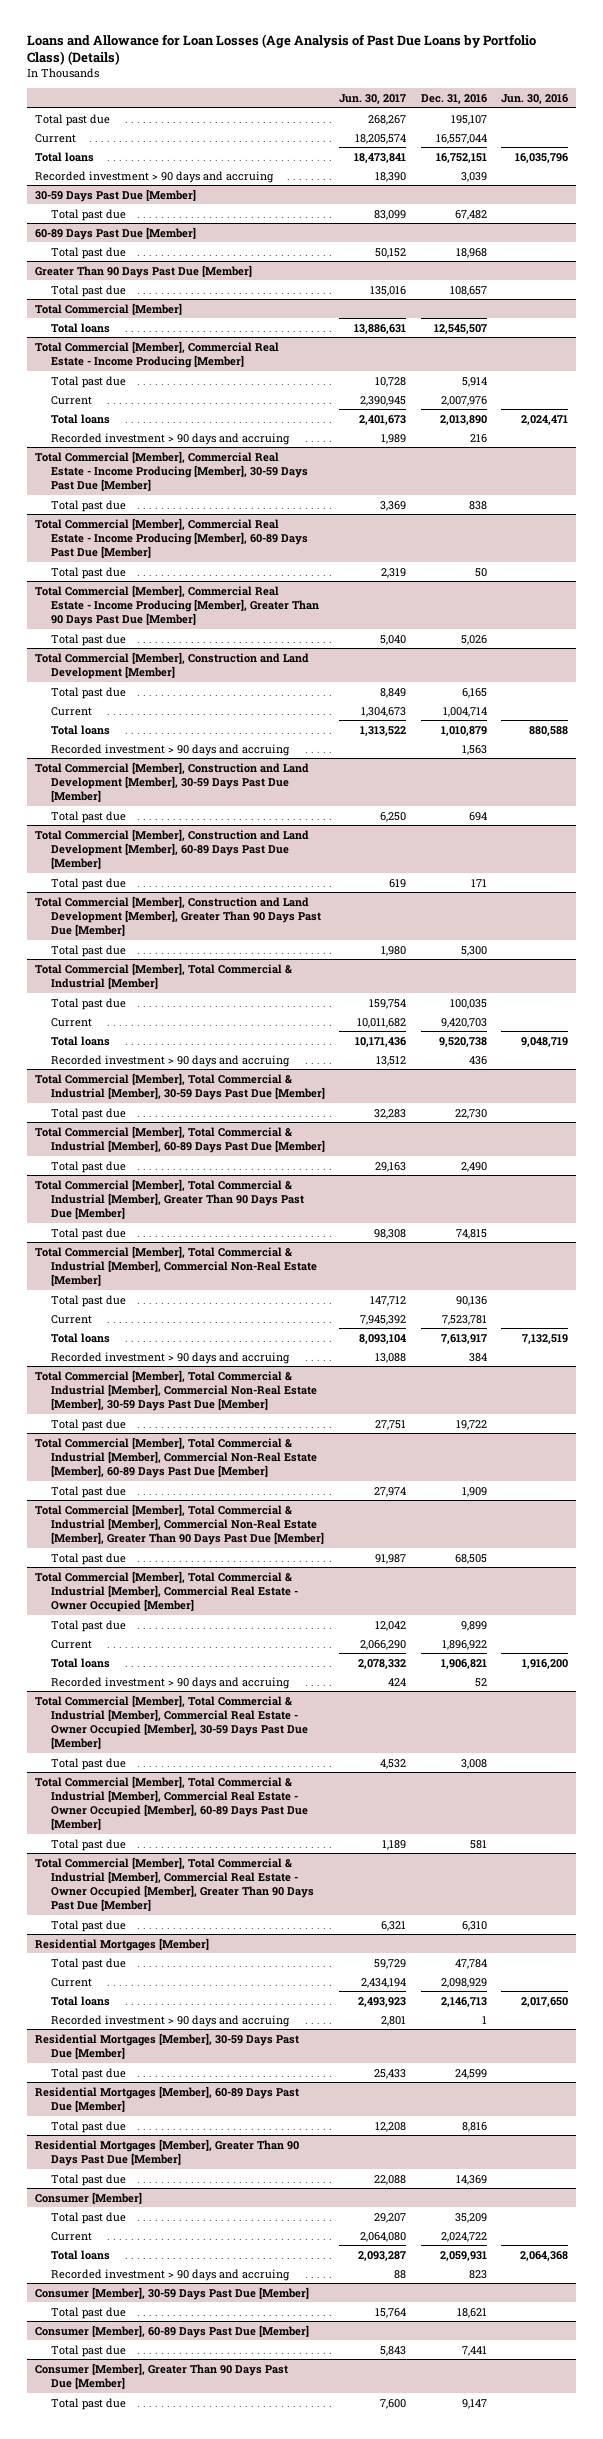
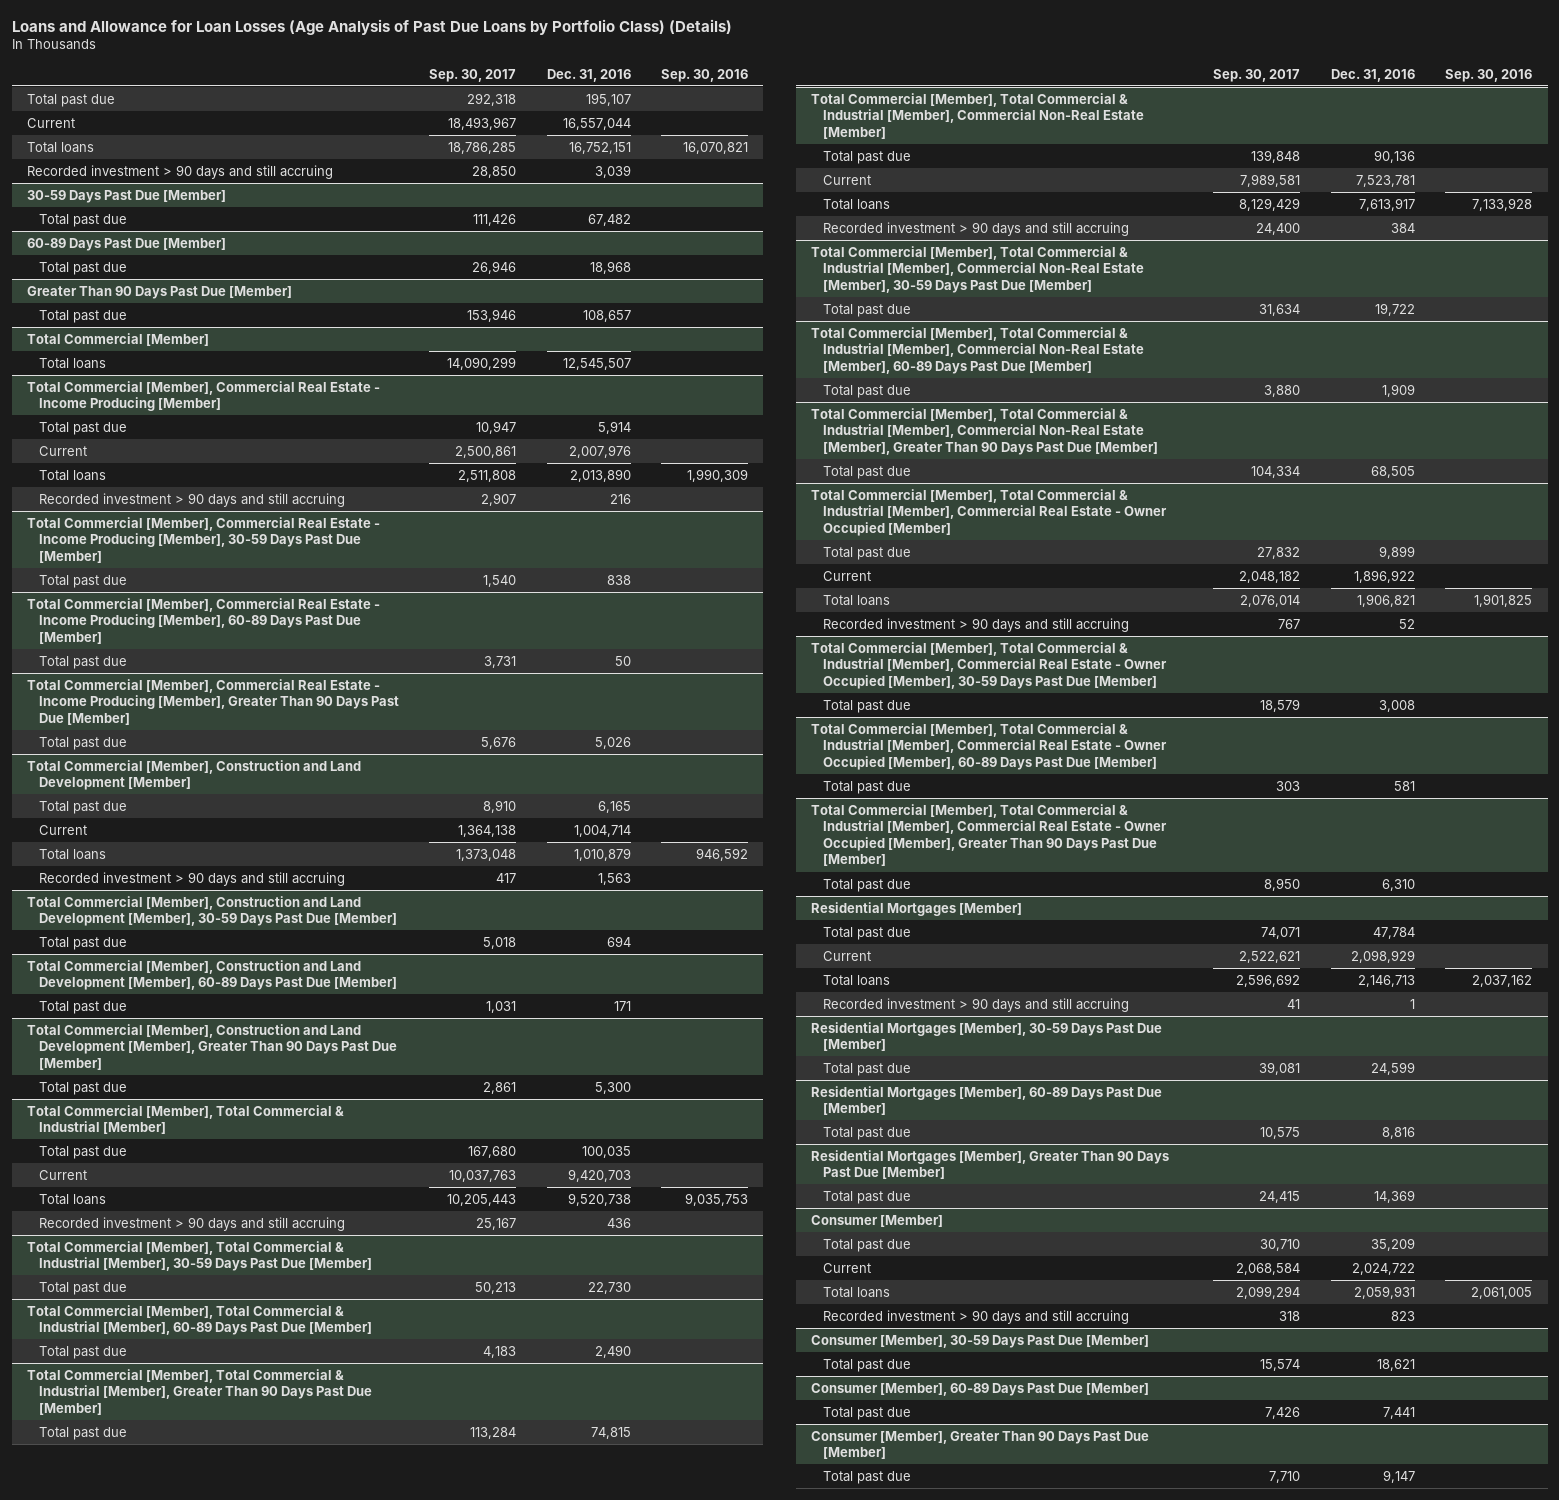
- | Jun. 30, 2017 | Dec. 31, 2016 | Jun. 30, 2016
+ | Sep. 30, 2017 | Dec. 31, 2016 | Sep. 30, 2016
- Recorded investment > 90 days and accruing | 18,390 | 3,039 |
+ Recorded investment > 90 days and still accruing | 28,850 | 3,039 |
@ Total Commercial [Member], Commercial Real Estate - Income Producing [Member]
- Recorded investment > 90 days and accruing | 1,989 | 216 |
+ Recorded investment > 90 days and still accruing | 2,907 | 216 |
@ Total Commercial [Member], Construction and Land Development [Member]
- Recorded investment > 90 days and accruing | | 1,563 |
+ Recorded investment > 90 days and still accruing | 417 | 1,563 |
@ Total Commercial [Member], Total Commercial & Industrial [Member]
- Recorded investment > 90 days and accruing | 13,512 | 436 |
+ Recorded investment > 90 days and still accruing | 25,167 | 436 |
@ Total Commercial [Member], Total Commercial & Industrial [Member], Commercial Non-Real Estate [Member]
- Recorded investment > 90 days and accruing | 13,088 | 384 |
+ Recorded investment > 90 days and still accruing | 24,400 | 384 |
@ Total Commercial [Member], Total Commercial & Industrial [Member], Commercial Real Estate - Owner Occupied [Member]
- Recorded investment > 90 days and accruing | 424 | 52 |
+ Recorded investment > 90 days and still accruing | 767 | 52 |
@ Residential Mortgages [Member]
- Recorded investment > 90 days and accruing | 2,801 | 1 |
+ Recorded investment > 90 days and still accruing | 41 | 1 |
@ Consumer [Member]
- Recorded investment > 90 days and accruing | 88 | 823 |
+ Recorded investment > 90 days and still accruing | 318 | 823 |

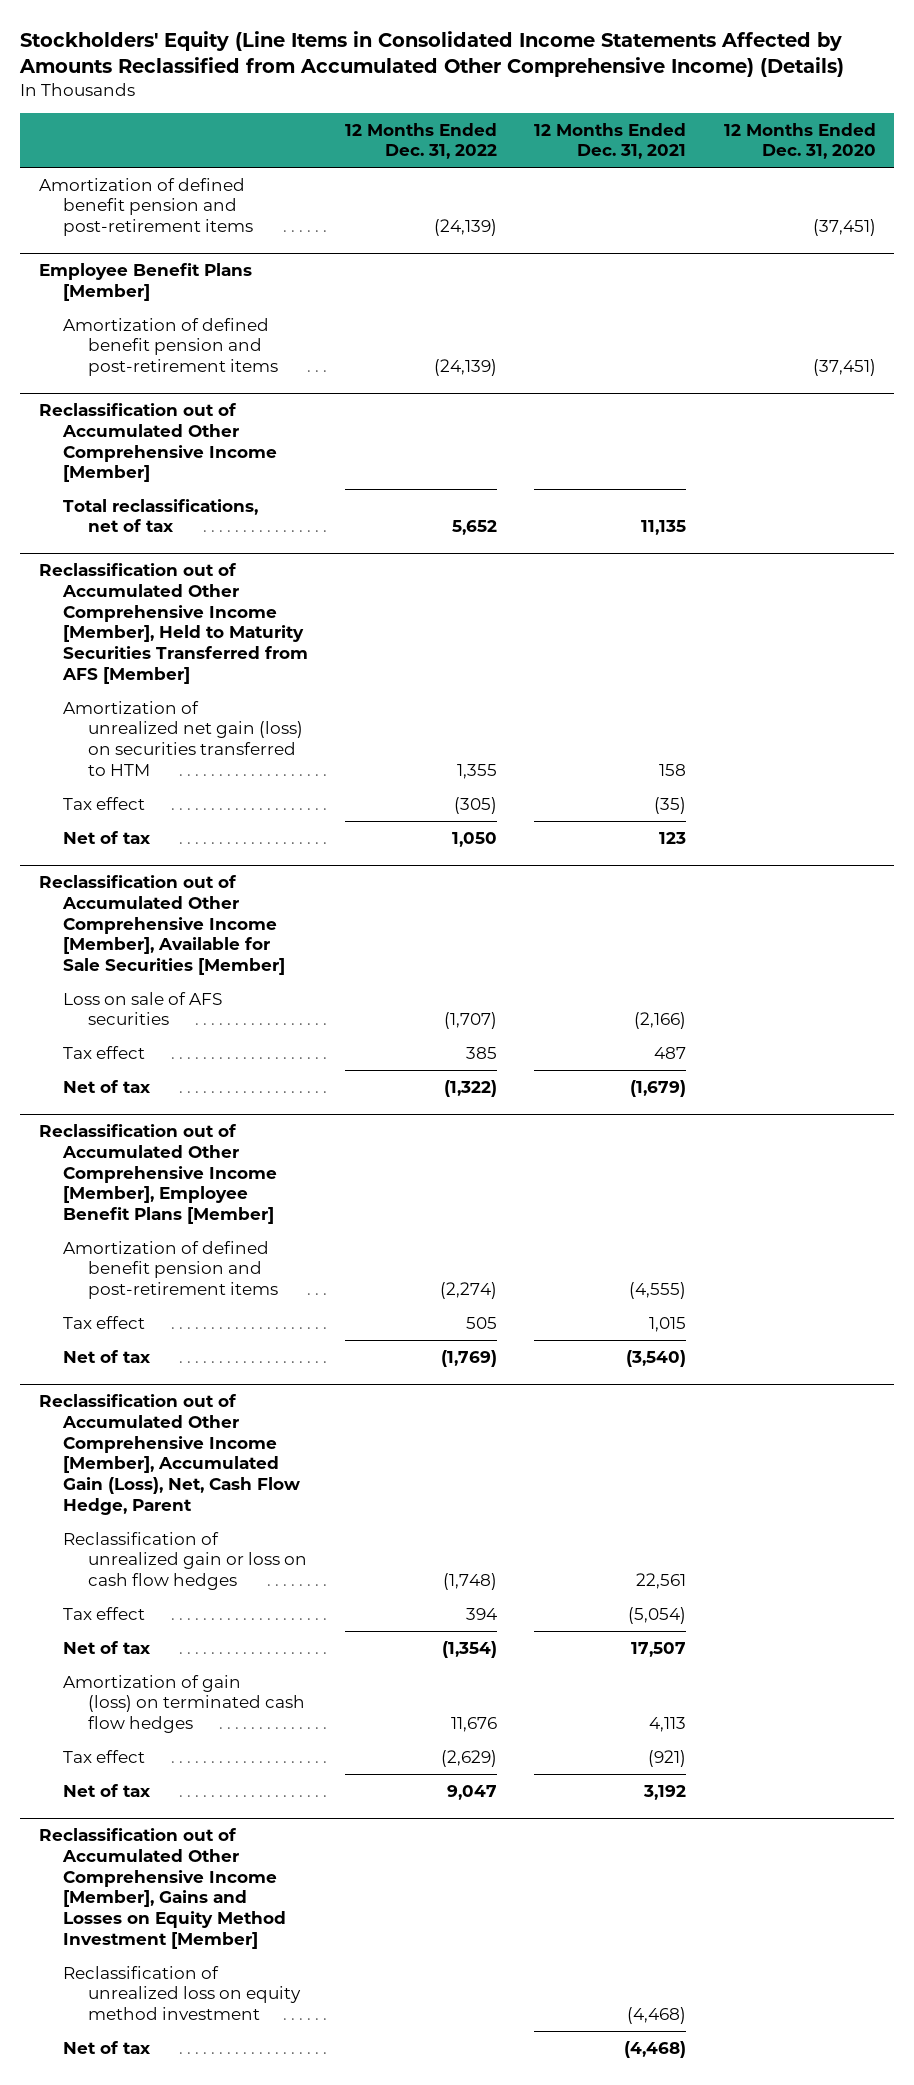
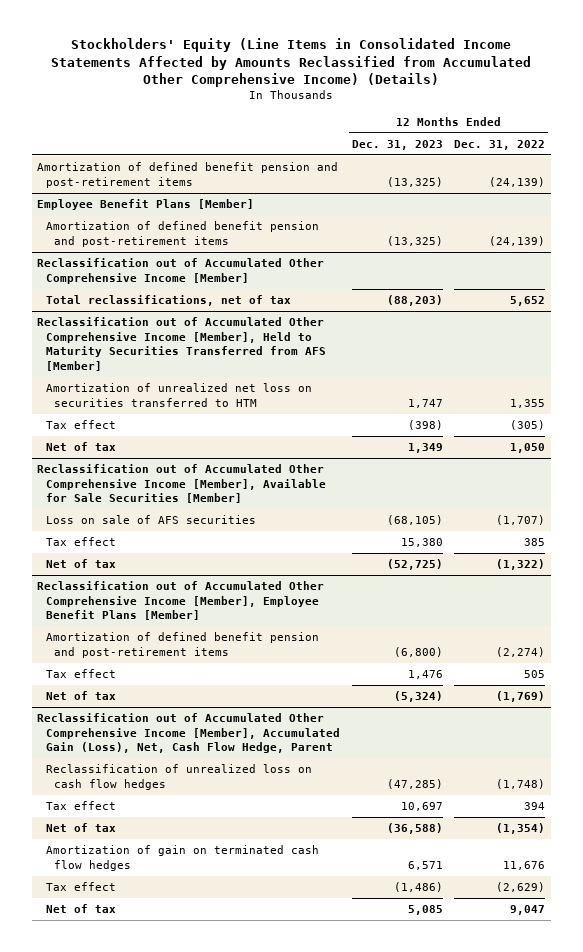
- | 12 Months Ended Dec. 31, 2022 | 12 Months Ended Dec. 31, 2021 | 12 Months Ended Dec. 31, 2020
+ | 12 Months Ended Dec. 31, 2023 | 12 Months Ended Dec. 31, 2022
@ Reclassification out of Accumulated Other Comprehensive Income [Member], Held to Maturity Securities Transferred from AFS [Member]
- Amortization of unrealized net gain (loss) on securities transferred to HTM | 1,355 | 158 |
+ Amortization of unrealized net loss on securities transferred to HTM | 1,747 | 1,355
@ Reclassification out of Accumulated Other Comprehensive Income [Member], Accumulated Gain (Loss), Net, Cash Flow Hedge, Parent
- Reclassification of unrealized gain or loss on cash flow hedges | (1,748) | 22,561 |
+ Reclassification of unrealized loss on cash flow hedges | (47,285) | (1,748)
- Amortization of gain (loss) on terminated cash flow hedges | 11,676 | 4,113 |
+ Amortization of gain on terminated cash flow hedges | 6,571 | 11,676
- Reclassification out of Accumulated Other Comprehensive Income [Member], Gains and Losses on Equity Method Investment [Member]
- Reclassification of unrealized loss on equity method investment | | (4,468) |
- Net of tax | | (4,468) |

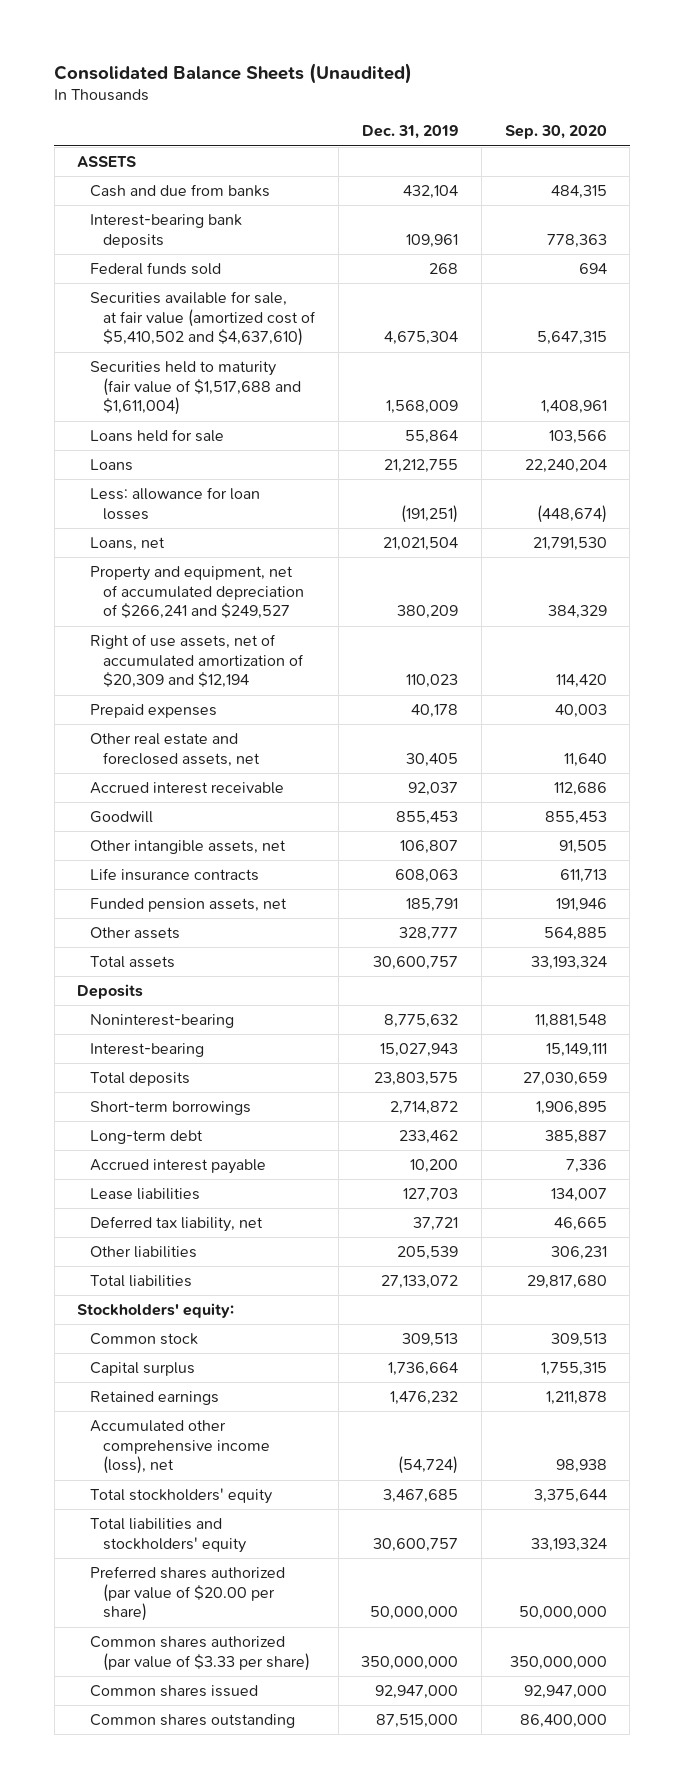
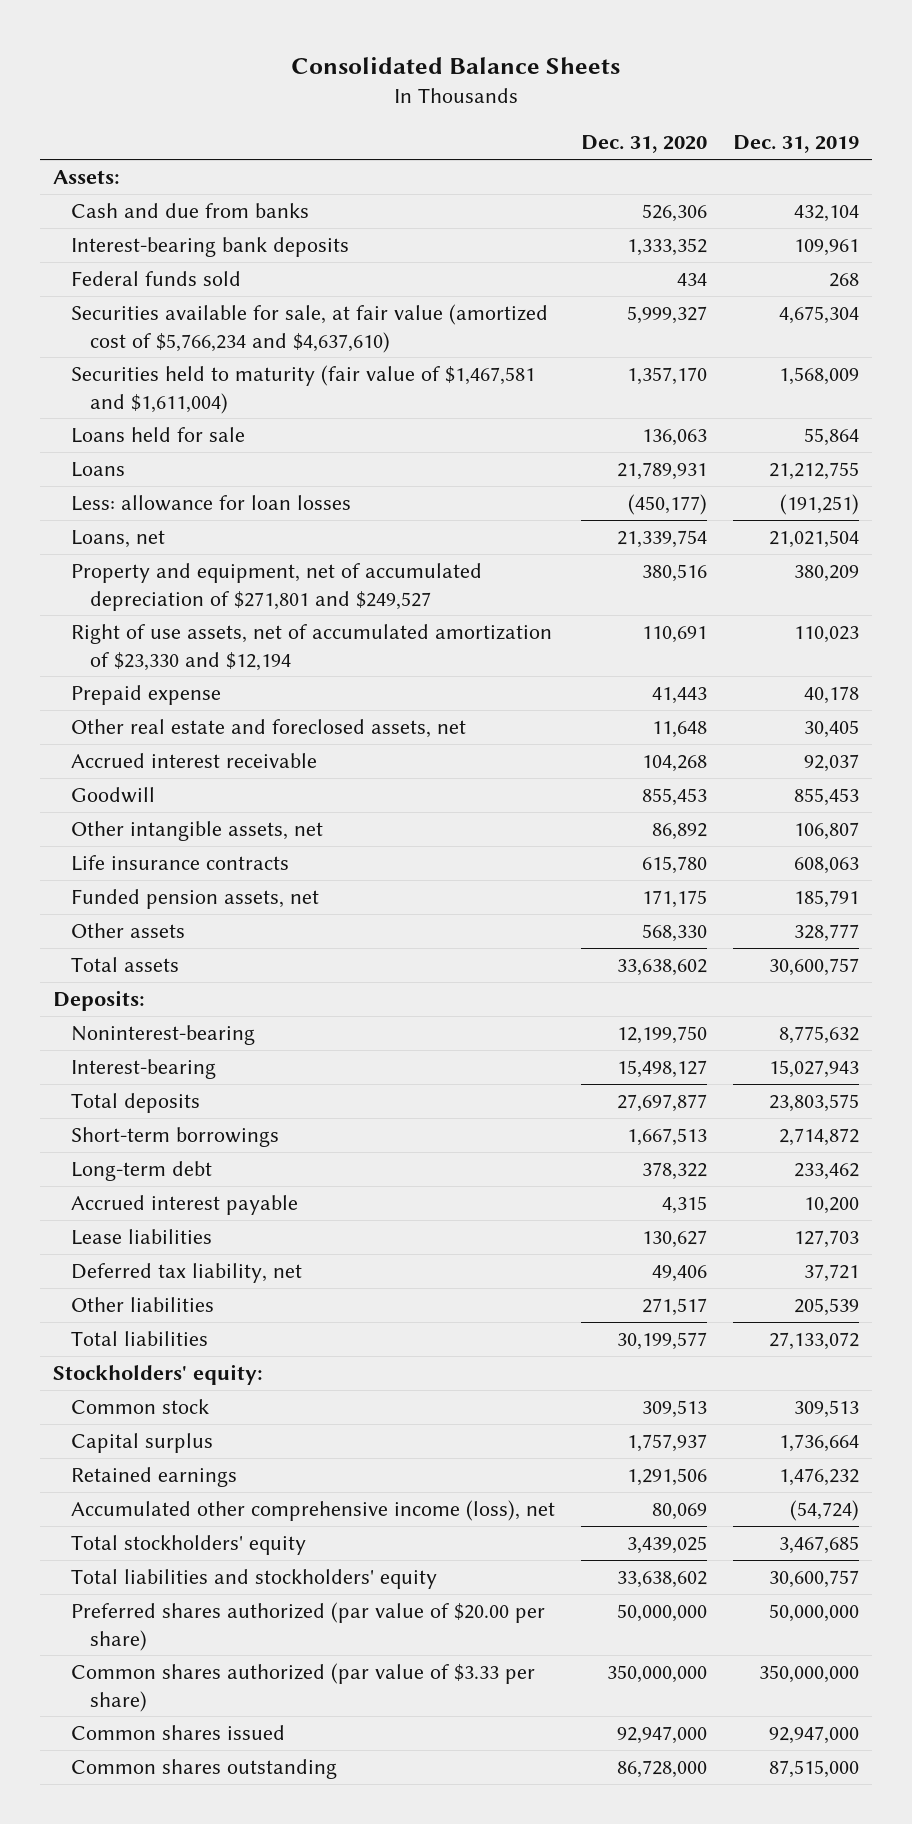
- Consolidated Balance Sheets (Unaudited)
+ Consolidated Balance Sheets
- | Dec. 31, 2019 | Sep. 30, 2020
+ | Dec. 31, 2020 | Dec. 31, 2019
- ASSETS
+ Assets:
- Securities available for sale, at fair value (amortized cost of $5,410,502 and $4,637,610) | 4,675,304 | 5,647,315
- Securities held to maturity (fair value of $1,517,688 and $1,611,004) | 1,568,009 | 1,408,961
+ Securities available for sale, at fair value (amortized cost of $5,766,234 and $4,637,610) | 5,999,327 | 4,675,304
+ Securities held to maturity (fair value of $1,467,581 and $1,611,004) | 1,357,170 | 1,568,009
- Property and equipment, net of accumulated depreciation of $266,241 and $249,527 | 380,209 | 384,329
- Right of use assets, net of accumulated amortization of $20,309 and $12,194 | 110,023 | 114,420
- Prepaid expenses | 40,178 | 40,003
+ Property and equipment, net of accumulated depreciation of $271,801 and $249,527 | 380,516 | 380,209
+ Right of use assets, net of accumulated amortization of $23,330 and $12,194 | 110,691 | 110,023
+ Prepaid expense | 41,443 | 40,178
- Deposits
+ Deposits:

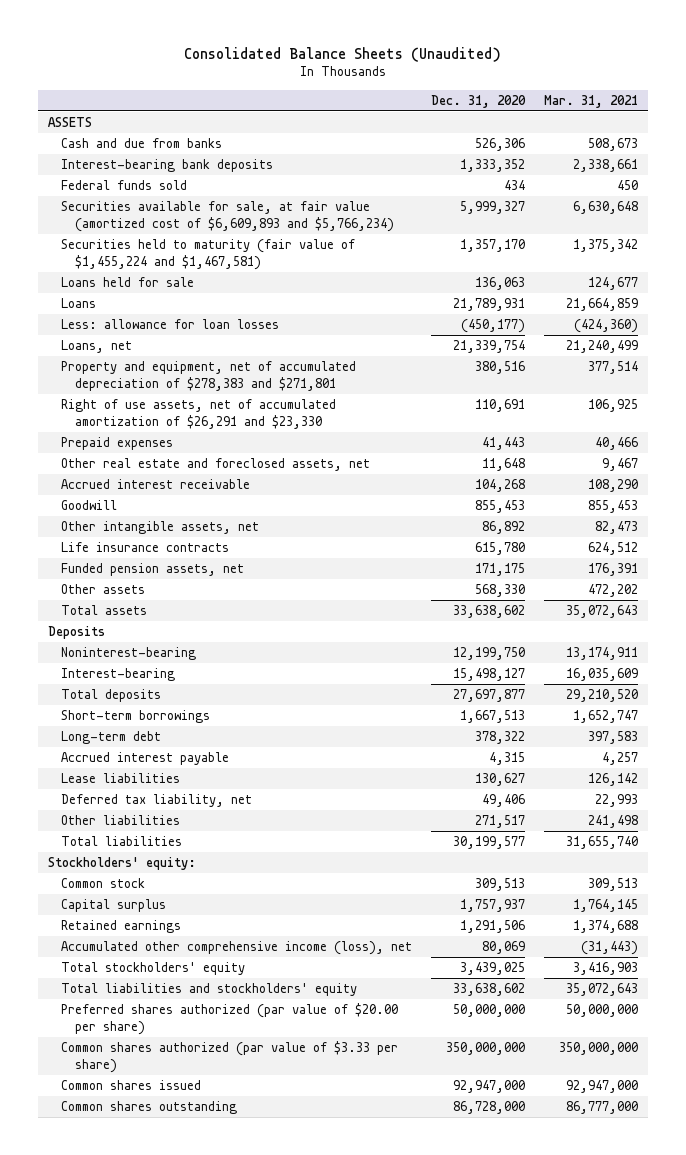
- Consolidated Balance Sheets
+ Consolidated Balance Sheets (Unaudited)
- | Dec. 31, 2020 | Dec. 31, 2019
+ | Dec. 31, 2020 | Mar. 31, 2021
- Assets:
+ ASSETS
- Securities available for sale, at fair value (amortized cost of $5,766,234 and $4,637,610) | 5,999,327 | 4,675,304
- Securities held to maturity (fair value of $1,467,581 and $1,611,004) | 1,357,170 | 1,568,009
+ Securities available for sale, at fair value (amortized cost of $6,609,893 and $5,766,234) | 5,999,327 | 6,630,648
+ Securities held to maturity (fair value of $1,455,224 and $1,467,581) | 1,357,170 | 1,375,342
- Property and equipment, net of accumulated depreciation of $271,801 and $249,527 | 380,516 | 380,209
- Right of use assets, net of accumulated amortization of $23,330 and $12,194 | 110,691 | 110,023
- Prepaid expense | 41,443 | 40,178
+ Property and equipment, net of accumulated depreciation of $278,383 and $271,801 | 380,516 | 377,514
+ Right of use assets, net of accumulated amortization of $26,291 and $23,330 | 110,691 | 106,925
+ Prepaid expenses | 41,443 | 40,466
- Deposits:
+ Deposits

